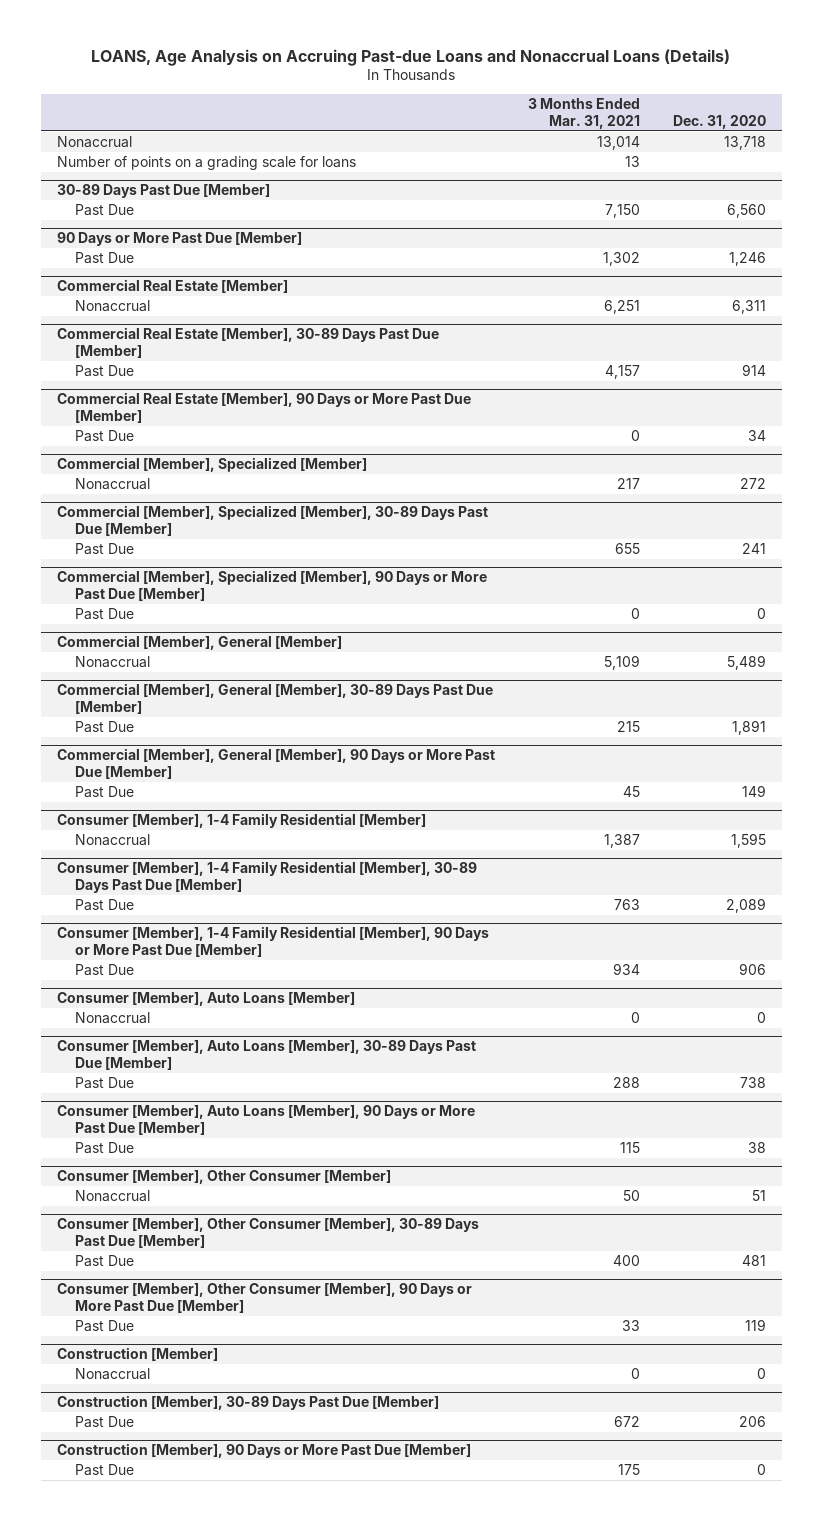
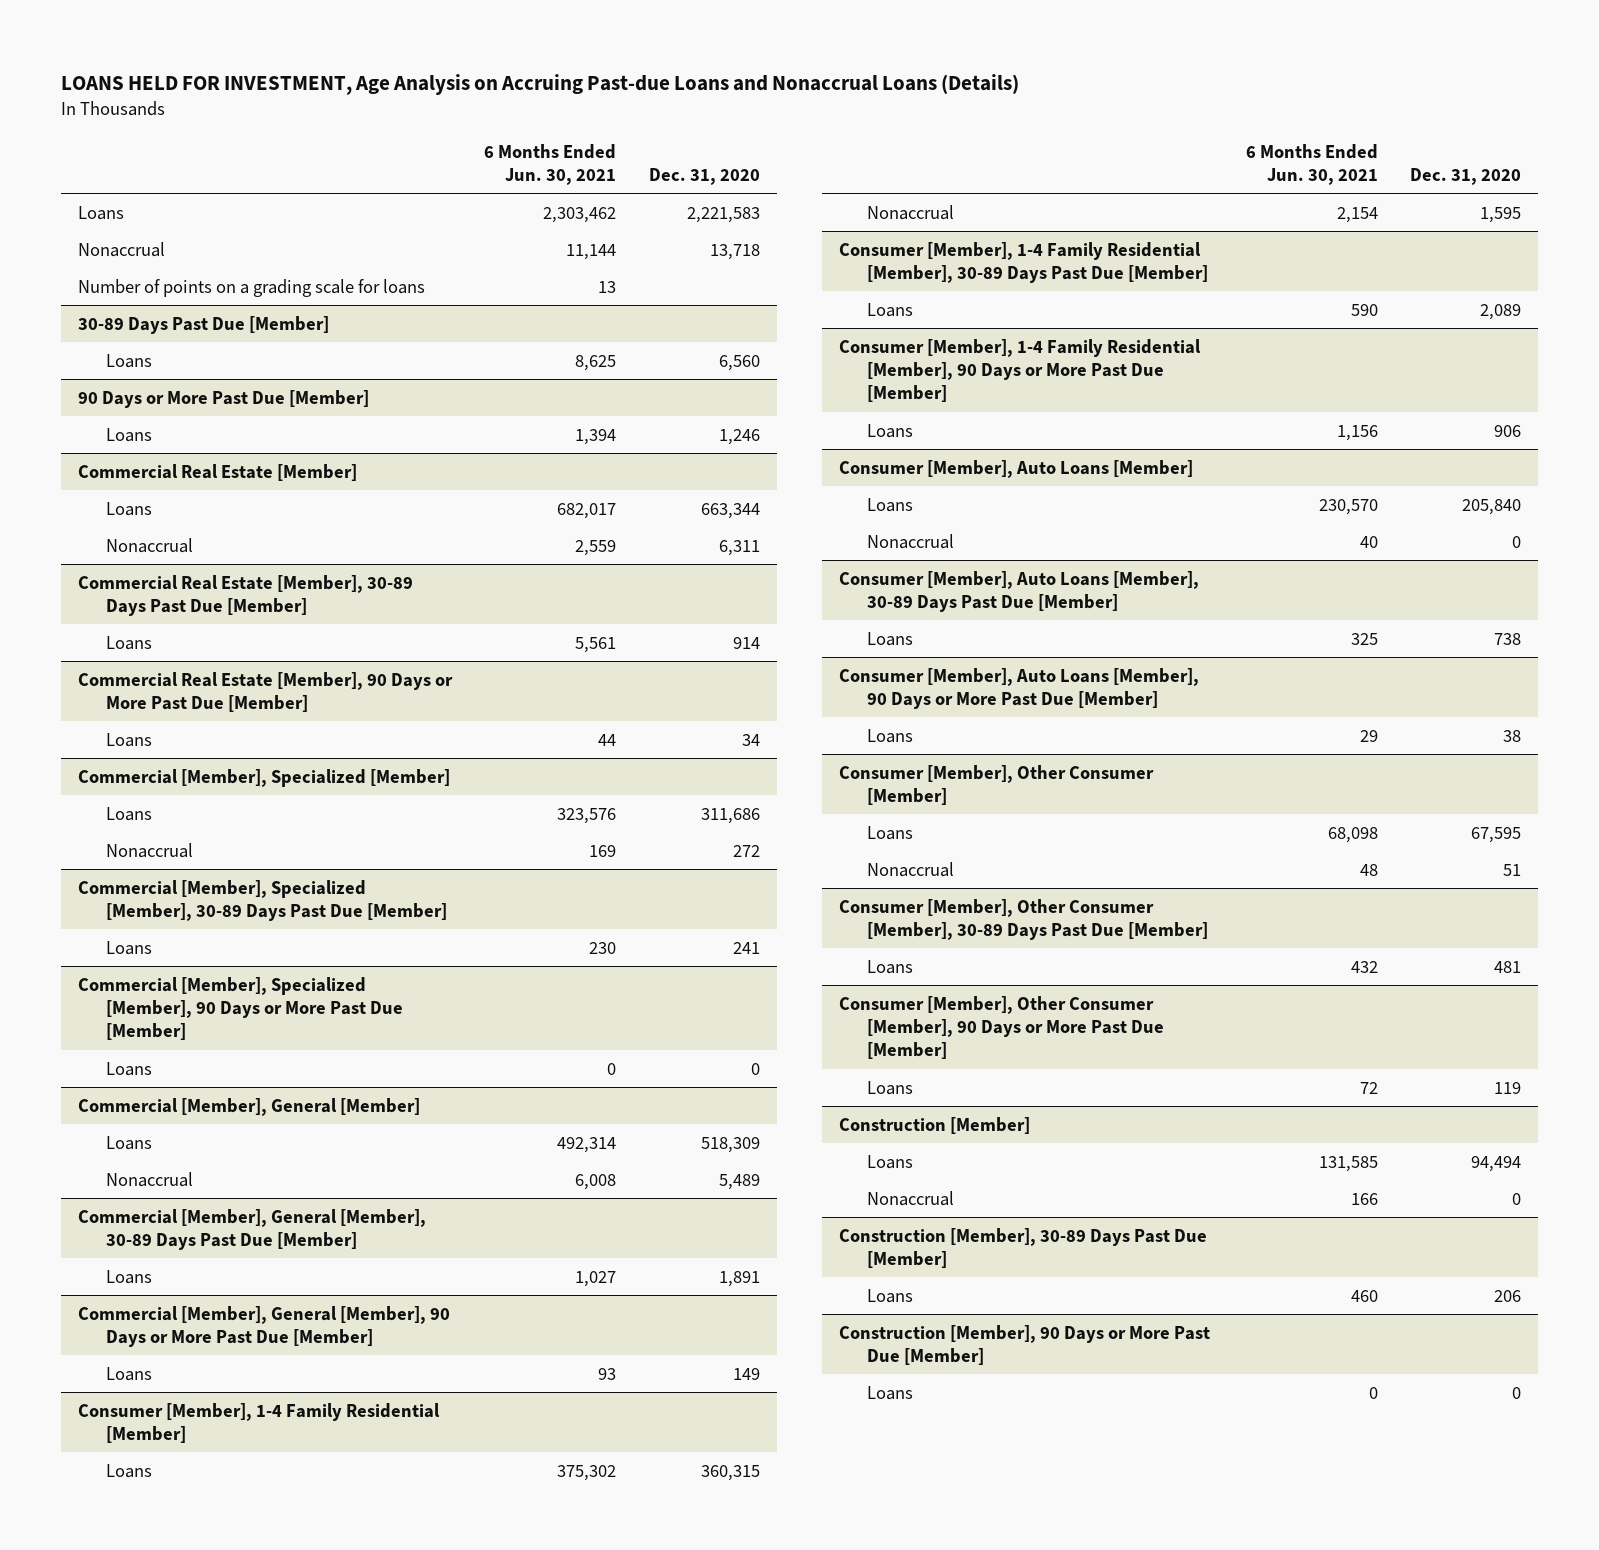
- LOANS, Age Analysis on Accruing Past-due Loans and Nonaccrual Loans (Details)
+ LOANS HELD FOR INVESTMENT, Age Analysis on Accruing Past-due Loans and Nonaccrual Loans (Details)
- | 3 Months Ended Mar. 31, 2021 | Dec. 31, 2020
+ | 6 Months Ended Jun. 30, 2021 | Dec. 31, 2020
+ Loans | 2,303,462 | 2,221,583
@ 30-89 Days Past Due [Member]
- Past Due | 7,150 | 6,560
+ Loans | 8,625 | 6,560
@ 90 Days or More Past Due [Member]
- Past Due | 1,302 | 1,246
+ Loans | 1,394 | 1,246
@ Commercial Real Estate [Member]
+ Loans | 682,017 | 663,344
@ Commercial Real Estate [Member], 30-89 Days Past Due [Member]
- Past Due | 4,157 | 914
+ Loans | 5,561 | 914
@ Commercial Real Estate [Member], 90 Days or More Past Due [Member]
- Past Due | 0 | 34
+ Loans | 44 | 34
@ Commercial [Member], Specialized [Member]
+ Loans | 323,576 | 311,686
@ Commercial [Member], Specialized [Member], 30-89 Days Past Due [Member]
- Past Due | 655 | 241
+ Loans | 230 | 241
@ Commercial [Member], Specialized [Member], 90 Days or More Past Due [Member]
- Past Due | 0 | 0
+ Loans | 0 | 0
@ Commercial [Member], General [Member]
+ Loans | 492,314 | 518,309
@ Commercial [Member], General [Member], 30-89 Days Past Due [Member]
- Past Due | 215 | 1,891
+ Loans | 1,027 | 1,891
@ Commercial [Member], General [Member], 90 Days or More Past Due [Member]
- Past Due | 45 | 149
+ Loans | 93 | 149
@ Consumer [Member], 1-4 Family Residential [Member]
+ Loans | 375,302 | 360,315
@ Consumer [Member], 1-4 Family Residential [Member], 30-89 Days Past Due [Member]
- Past Due | 763 | 2,089
+ Loans | 590 | 2,089
@ Consumer [Member], 1-4 Family Residential [Member], 90 Days or More Past Due [Member]
- Past Due | 934 | 906
+ Loans | 1,156 | 906
@ Consumer [Member], Auto Loans [Member]
+ Loans | 230,570 | 205,840
@ Consumer [Member], Auto Loans [Member], 30-89 Days Past Due [Member]
- Past Due | 288 | 738
+ Loans | 325 | 738
@ Consumer [Member], Auto Loans [Member], 90 Days or More Past Due [Member]
- Past Due | 115 | 38
+ Loans | 29 | 38
@ Consumer [Member], Other Consumer [Member]
+ Loans | 68,098 | 67,595
@ Consumer [Member], Other Consumer [Member], 30-89 Days Past Due [Member]
- Past Due | 400 | 481
+ Loans | 432 | 481
@ Consumer [Member], Other Consumer [Member], 90 Days or More Past Due [Member]
- Past Due | 33 | 119
+ Loans | 72 | 119
@ Construction [Member]
+ Loans | 131,585 | 94,494
@ Construction [Member], 30-89 Days Past Due [Member]
- Past Due | 672 | 206
+ Loans | 460 | 206
@ Construction [Member], 90 Days or More Past Due [Member]
- Past Due | 175 | 0
+ Loans | 0 | 0

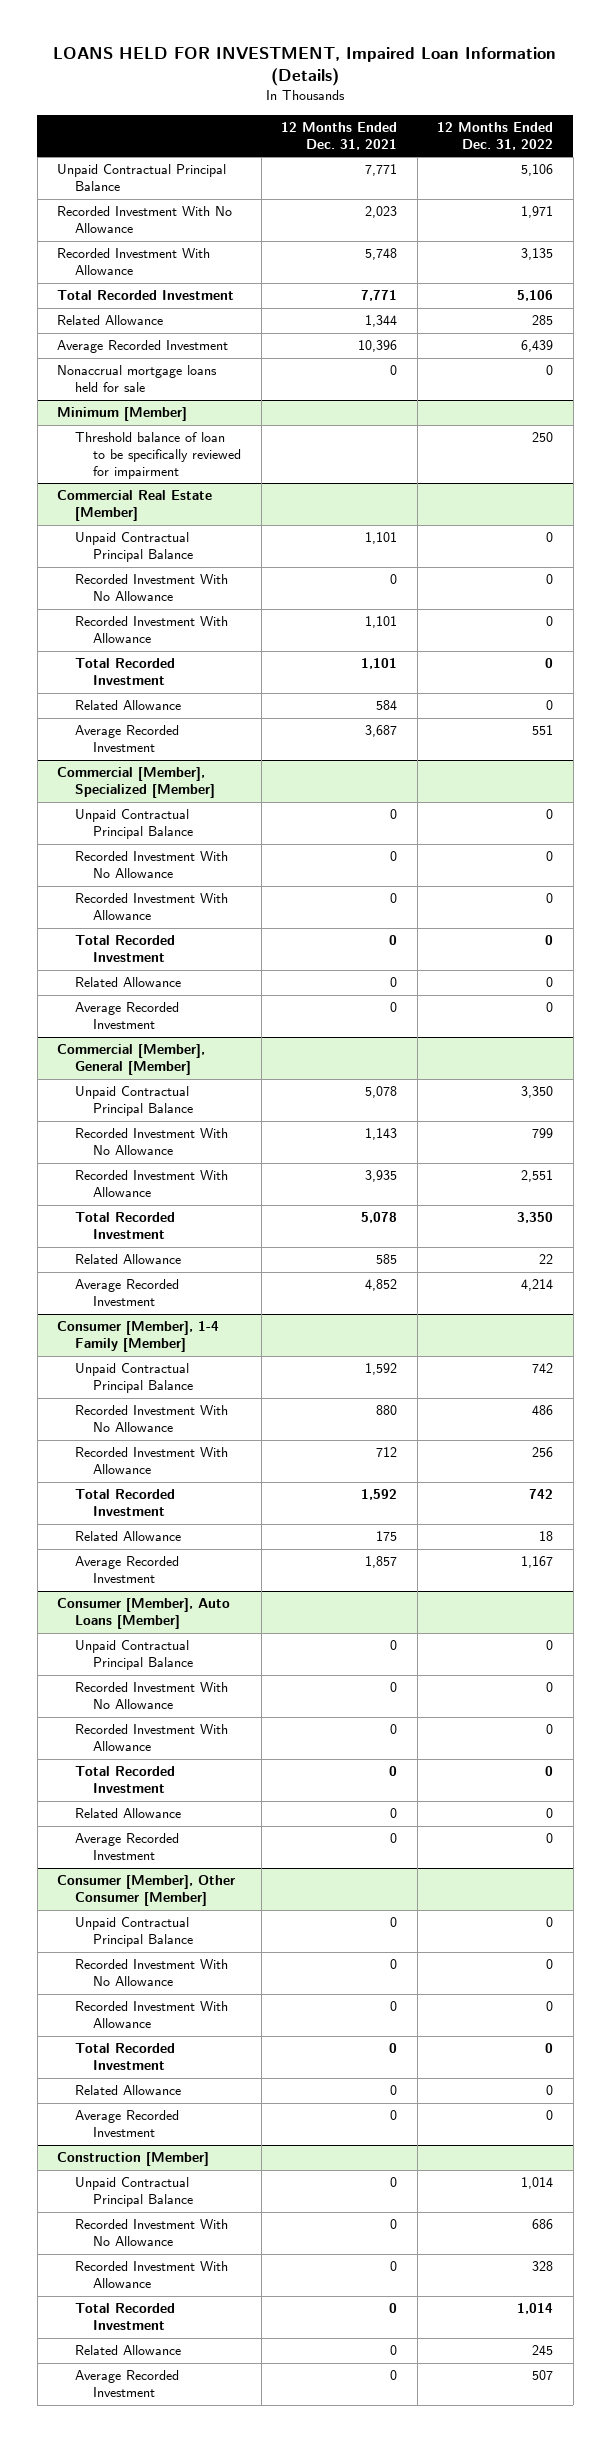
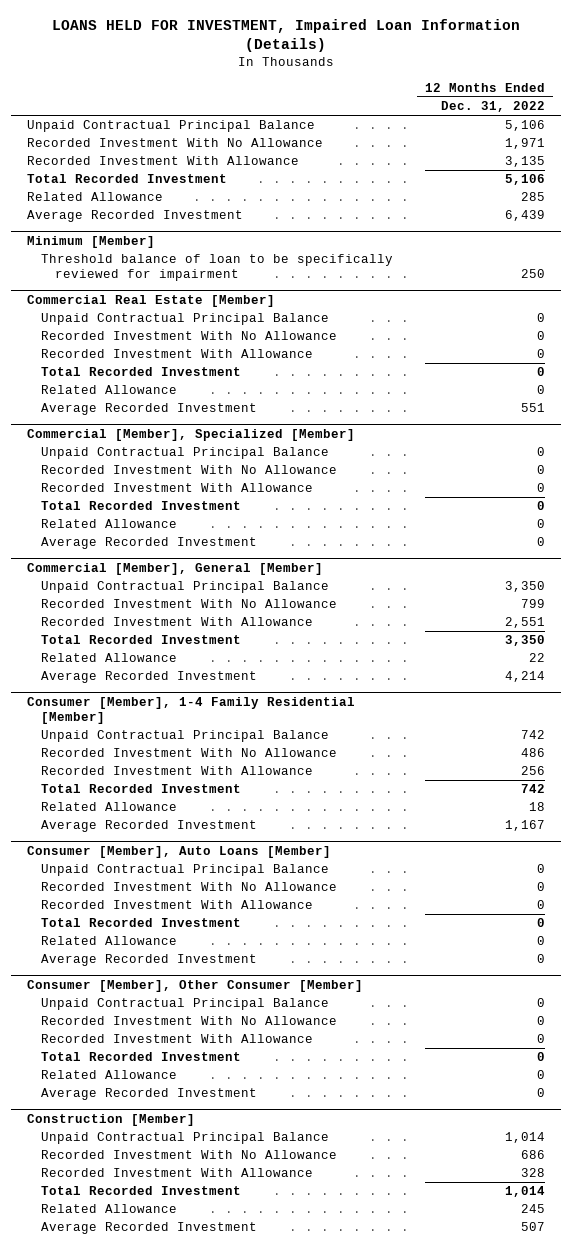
- | 12 Months Ended Dec. 31, 2021 | 12 Months Ended Dec. 31, 2022
+ | 12 Months Ended Dec. 31, 2022
- Nonaccrual mortgage loans held for sale | 0 | 0
- Consumer [Member], 1-4 Family [Member]
+ Consumer [Member], 1-4 Family Residential [Member]

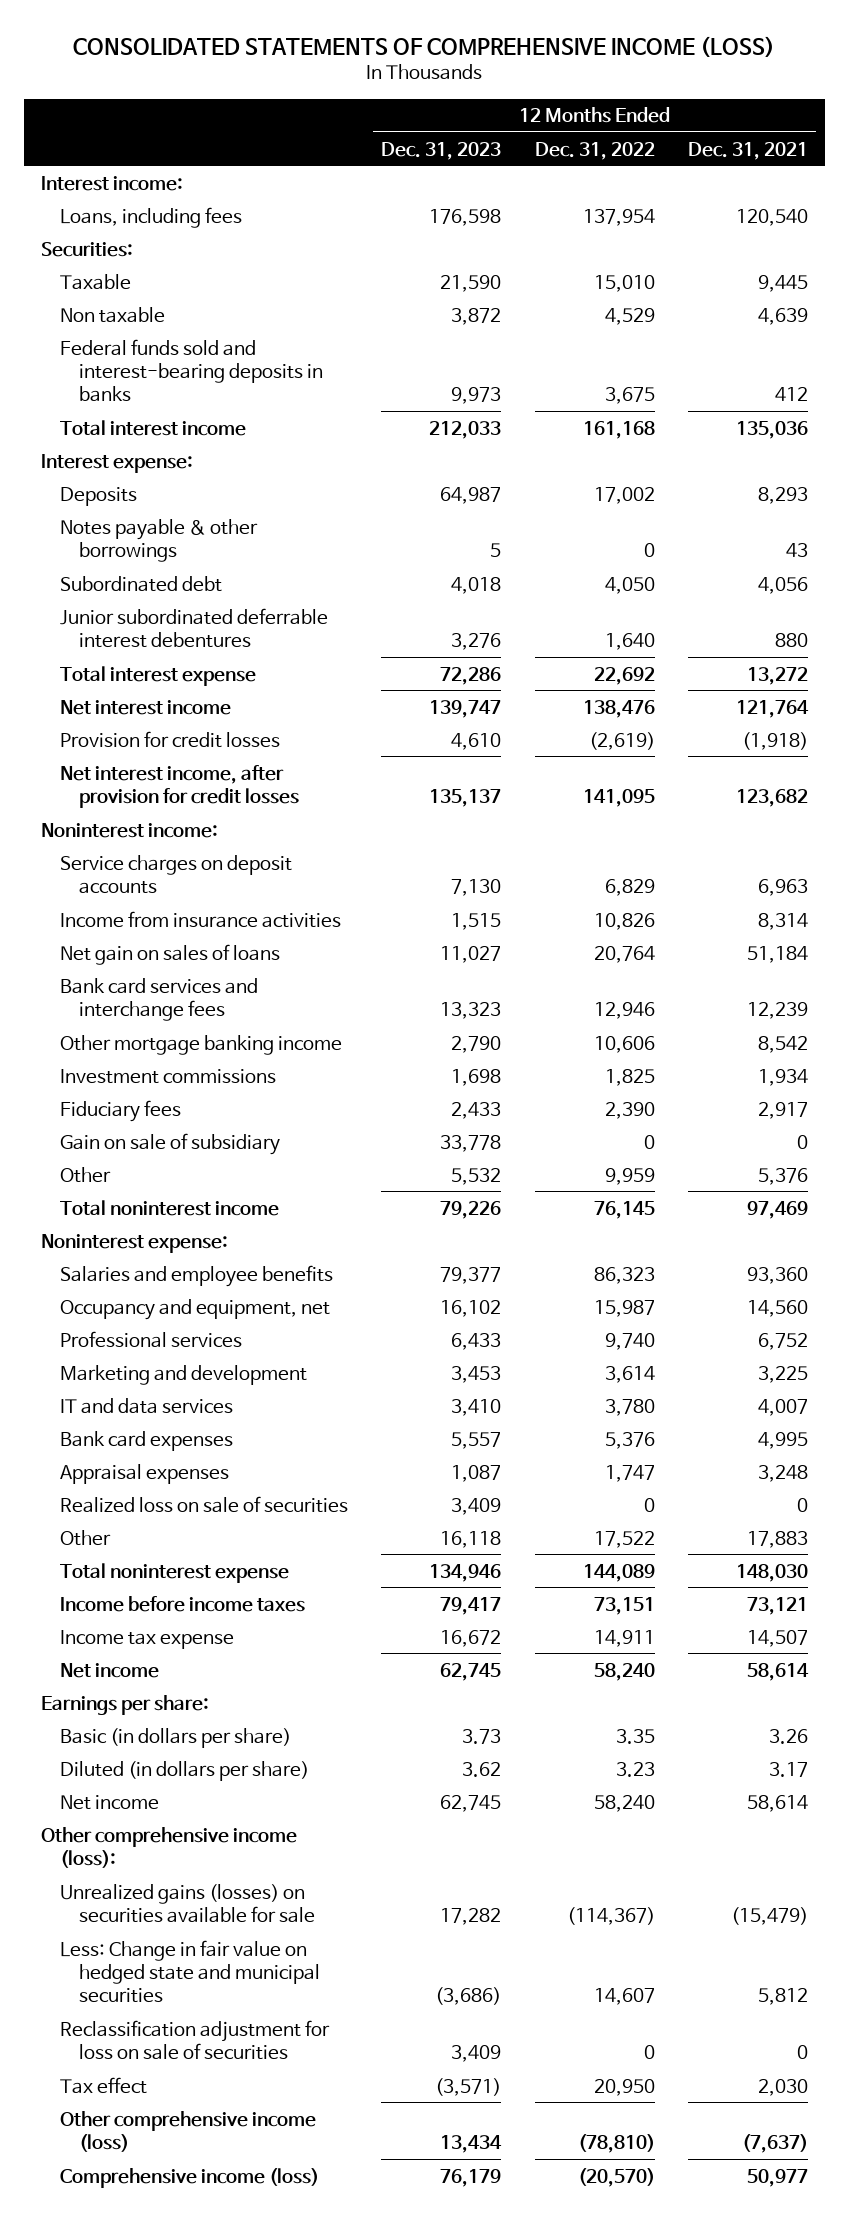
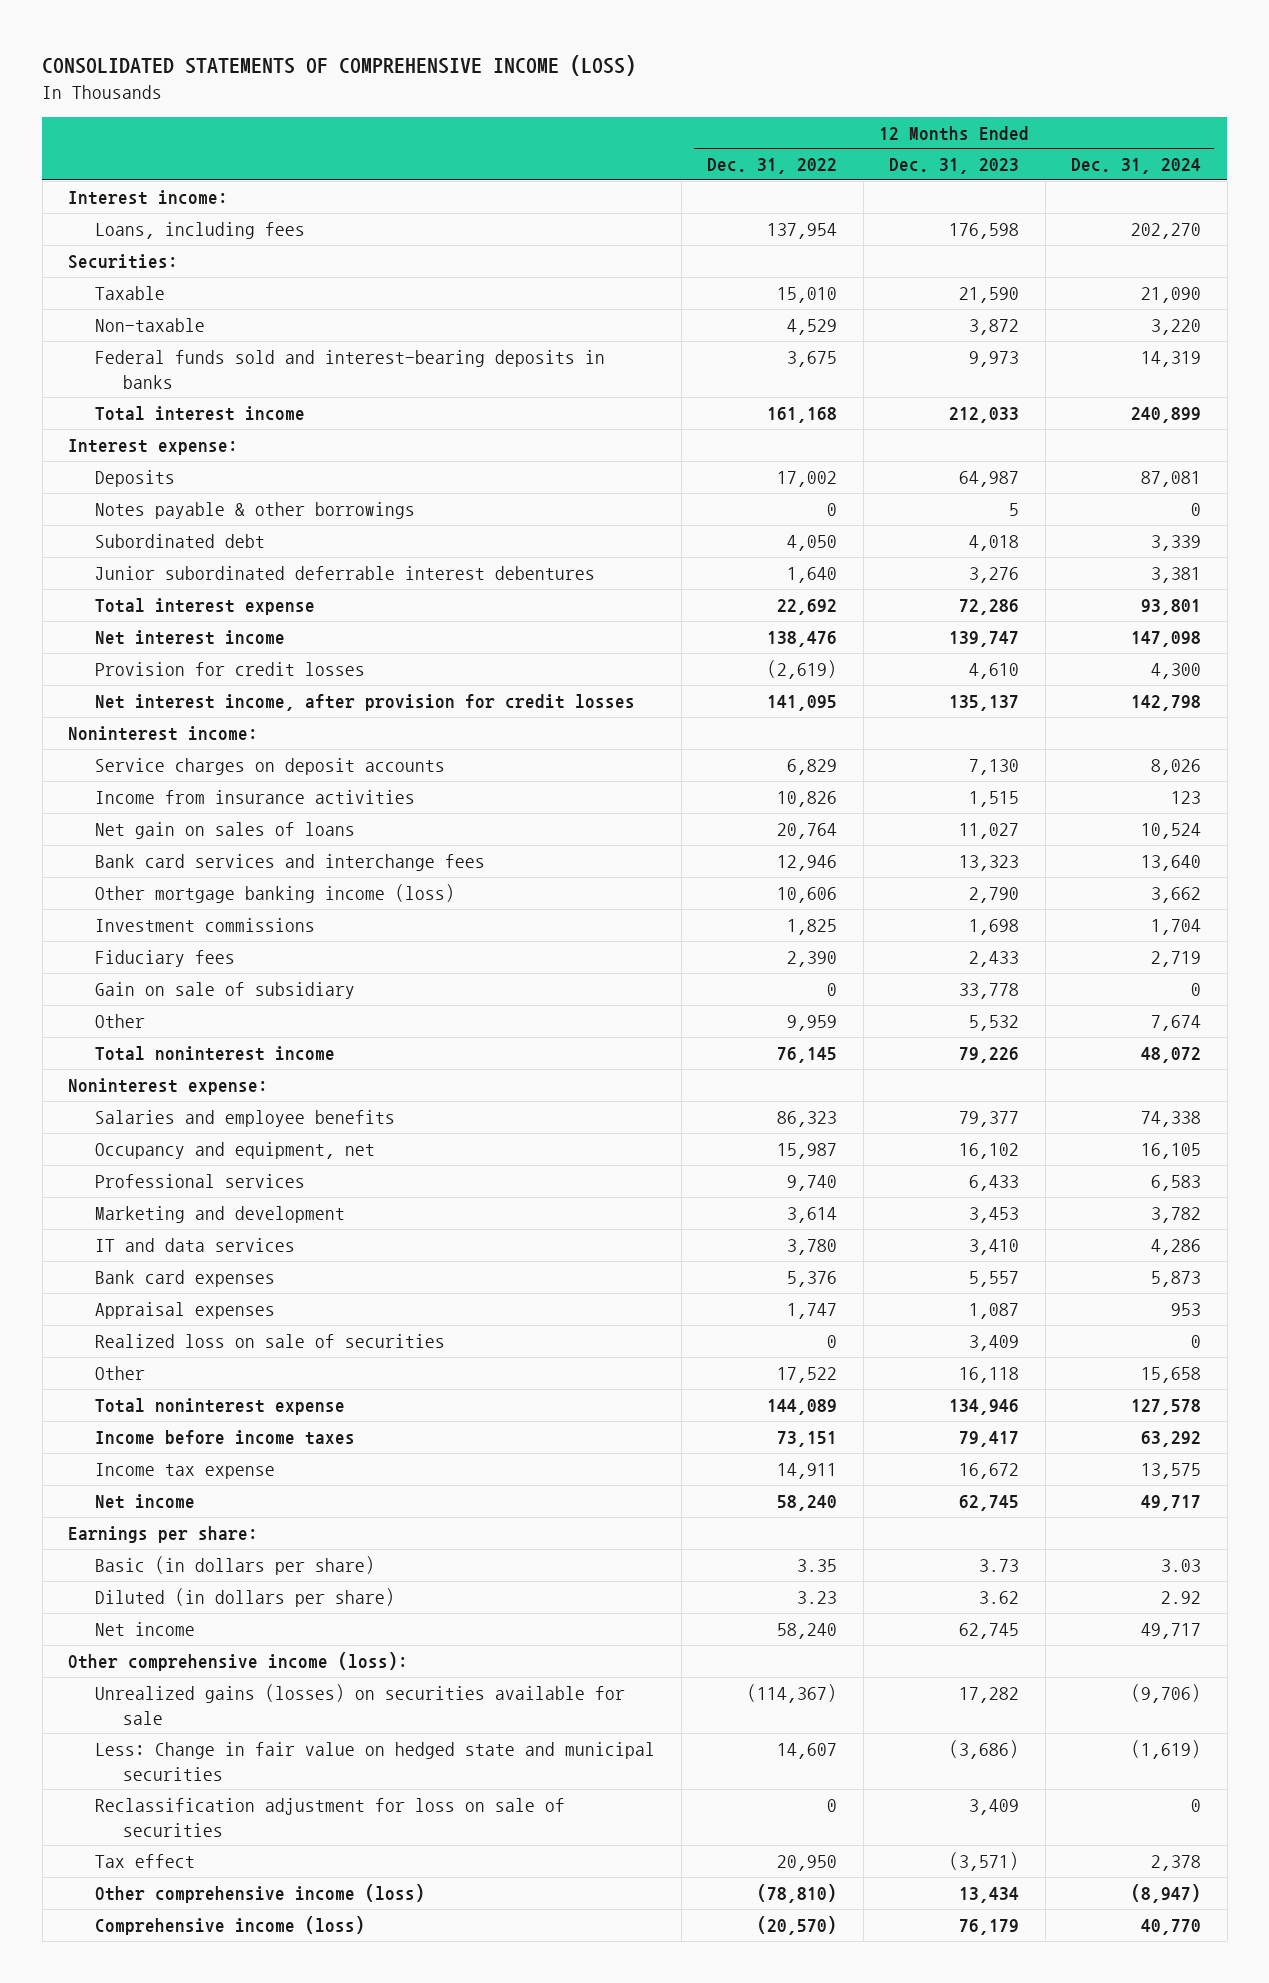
- | 12 Months Ended Dec. 31, 2023 | 12 Months Ended Dec. 31, 2022 | 12 Months Ended Dec. 31, 2021
+ | 12 Months Ended Dec. 31, 2022 | 12 Months Ended Dec. 31, 2023 | 12 Months Ended Dec. 31, 2024
- Non taxable | 3,872 | 4,529 | 4,639
+ Non-taxable | 4,529 | 3,872 | 3,220
- Other mortgage banking income | 2,790 | 10,606 | 8,542
+ Other mortgage banking income (loss) | 10,606 | 2,790 | 3,662

